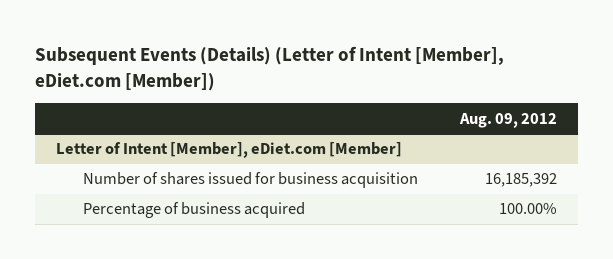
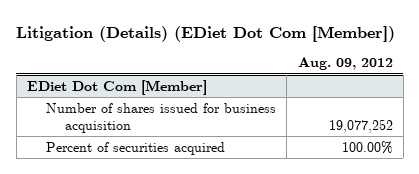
- Subsequent Events (Details) (Letter of Intent [Member], eDiet.com [Member])
+ Litigation (Details) (EDiet Dot Com [Member])
- Letter of Intent [Member], eDiet.com [Member]
- Number of shares issued for business acquisition | 16,185,392
- Percentage of business acquired | 100.00%
+ EDiet Dot Com [Member]
+ Number of shares issued for business acquisition | 19,077,252
+ Percent of securities acquired | 100.00%

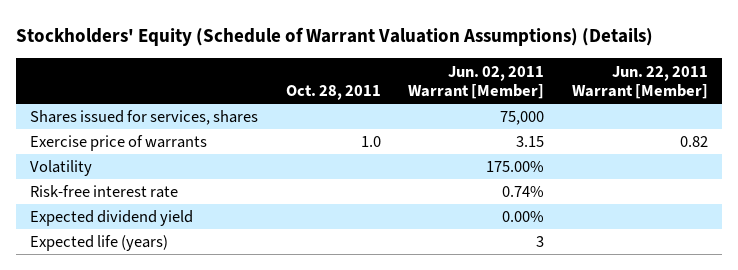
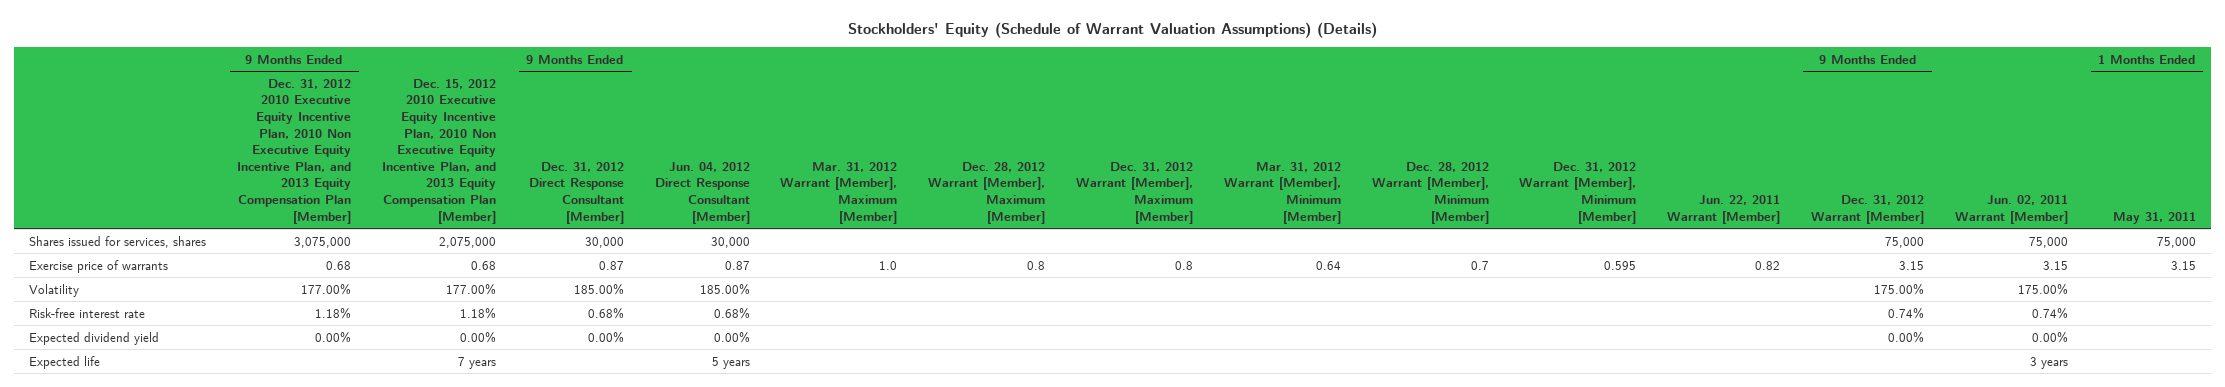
- | Oct. 28, 2011 | Jun. 02, 2011 Warrant [Member] | Jun. 22, 2011 Warrant [Member]
+ | 9 Months Ended Dec. 31, 2012 2010 Executive Equity Incentive Plan, 2010 Non Executive Equity Incentive Plan, and 2013 Equity Compensation Plan [Member] | Dec. 15, 2012 2010 Executive Equity Incentive Plan, 2010 Non Executive Equity Incentive Plan, and 2013 Equity Compensation Plan [Member] | 9 Months Ended Dec. 31, 2012 Direct Response Consultant [Member] | Jun. 04, 2012 Direct Response Consultant [Member] | Mar. 31, 2012 Warrant [Member], Maximum [Member] | Dec. 28, 2012 Warrant [Member], Maximum [Member] | Dec. 31, 2012 Warrant [Member], Maximum [Member] | Mar. 31, 2012 Warrant [Member], Minimum [Member] | Dec. 28, 2012 Warrant [Member], Minimum [Member] | Dec. 31, 2012 Warrant [Member], Minimum [Member] | Jun. 22, 2011 Warrant [Member] | 9 Months Ended Dec. 31, 2012 Warrant [Member] | Jun. 02, 2011 Warrant [Member] | 1 Months Ended May 31, 2011
- Expected life (years) | | 3 |
+ Expected life | | 7 years | | 5 years | | | | | | | | | 3 years |

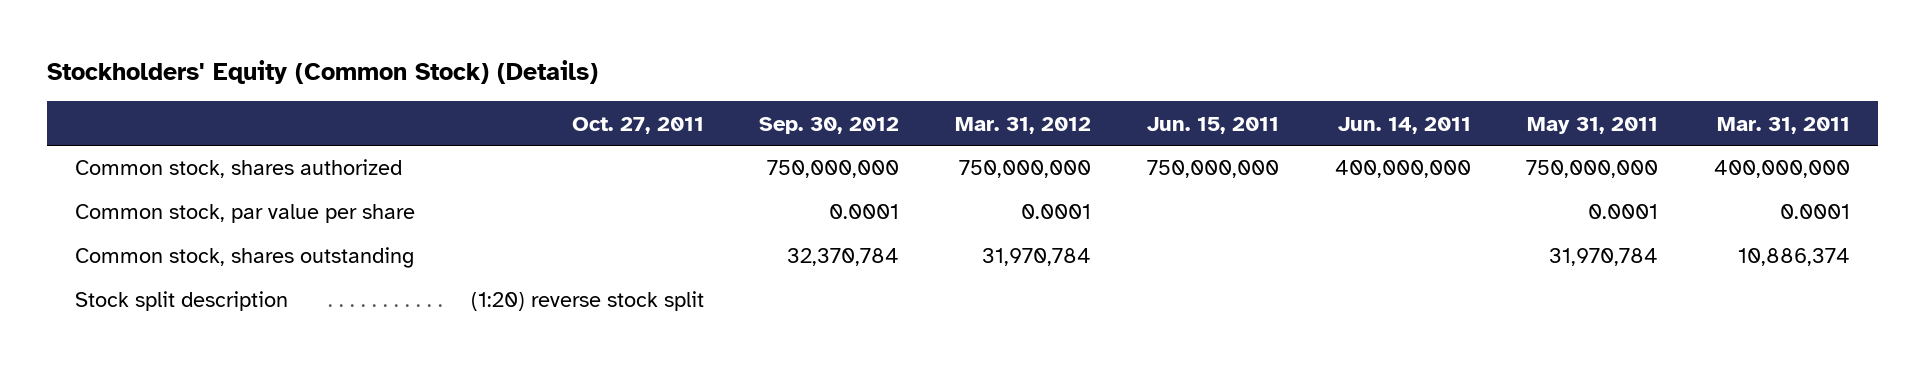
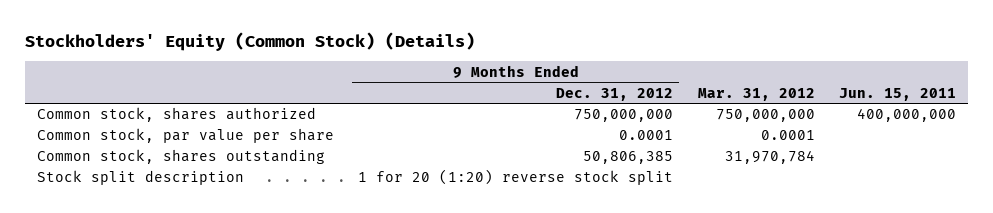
- | Oct. 27, 2011 | Sep. 30, 2012 | Mar. 31, 2012 | Jun. 15, 2011 | Jun. 14, 2011 | May 31, 2011 | Mar. 31, 2011
+ | 9 Months Ended Dec. 31, 2012 | Mar. 31, 2012 | Jun. 15, 2011
- Common stock, shares authorized | | 750,000,000 | 750,000,000 | 750,000,000 | 400,000,000 | 750,000,000 | 400,000,000
+ Common stock, shares authorized | 750,000,000 | 750,000,000 | 400,000,000

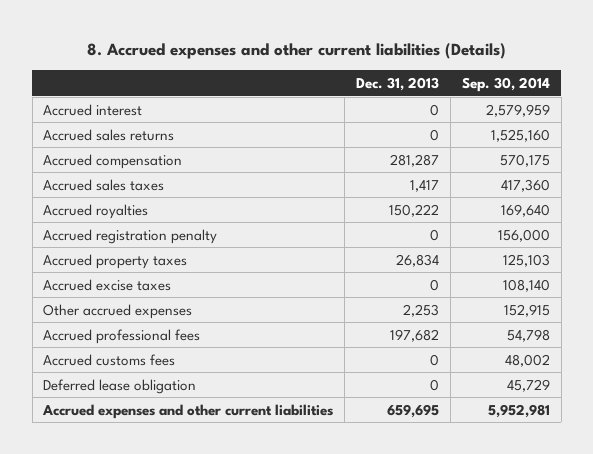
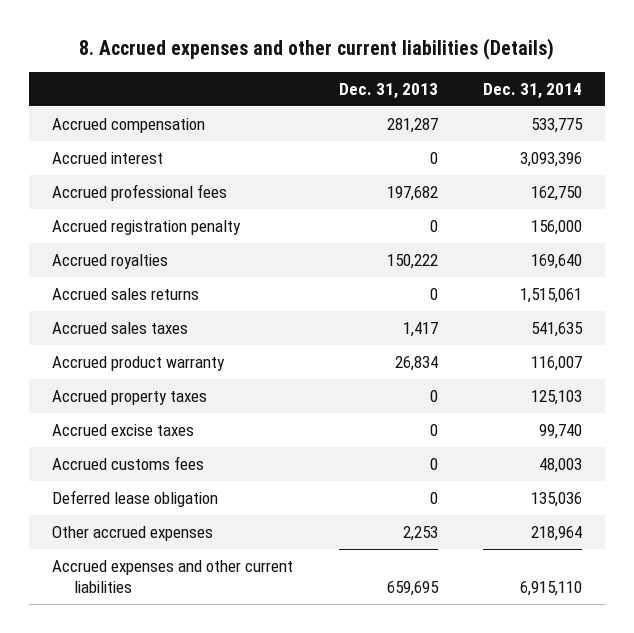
- | Dec. 31, 2013 | Sep. 30, 2014
+ | Dec. 31, 2013 | Dec. 31, 2014
moved up: Accrued compensation | 281,287 | 533,775
moved up: Accrued professional fees | 197,682 | 162,750
moved up: Accrued registration penalty | 0 | 156,000
moved up: Accrued royalties | 150,222 | 169,640
- Accrued property taxes | 26,834 | 125,103
+ Accrued product warranty | 26,834 | 116,007
+ Accrued property taxes | 0 | 125,103
moved down: Other accrued expenses | 2,253 | 218,964

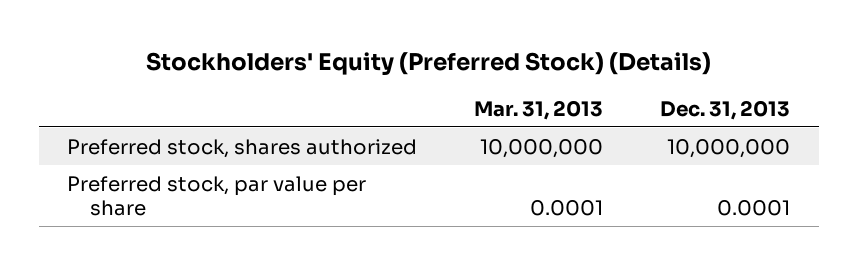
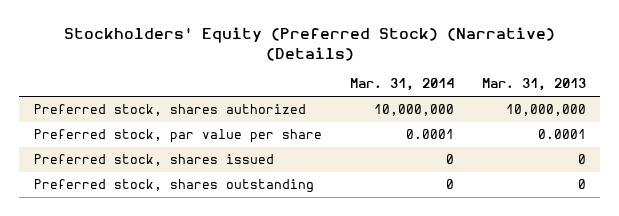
- Stockholders' Equity (Preferred Stock) (Details)
+ Stockholders' Equity (Preferred Stock) (Narrative) (Details)
- | Mar. 31, 2013 | Dec. 31, 2013
+ | Mar. 31, 2014 | Mar. 31, 2013
+ Preferred stock, shares issued | 0 | 0
+ Preferred stock, shares outstanding | 0 | 0

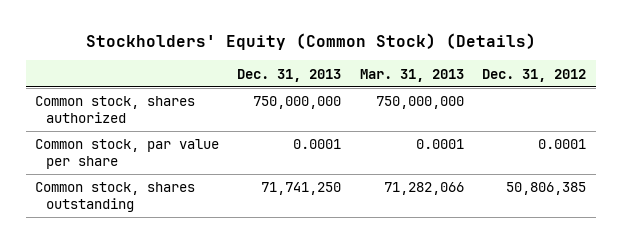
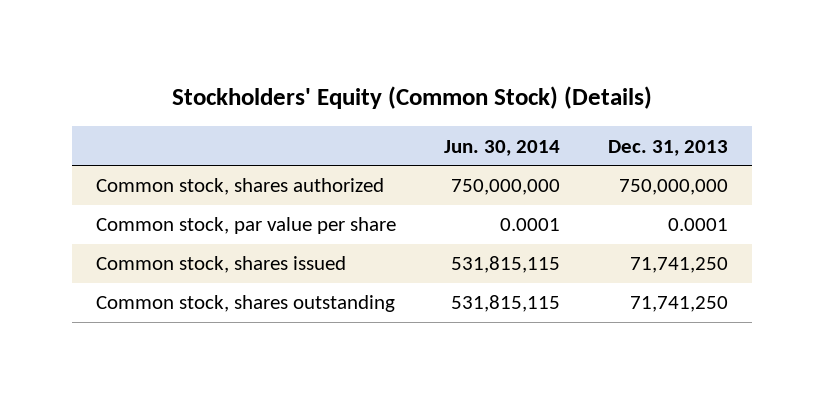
- | Dec. 31, 2013 | Mar. 31, 2013 | Dec. 31, 2012
+ | Jun. 30, 2014 | Dec. 31, 2013
+ Common stock, shares issued | 531,815,115 | 71,741,250

